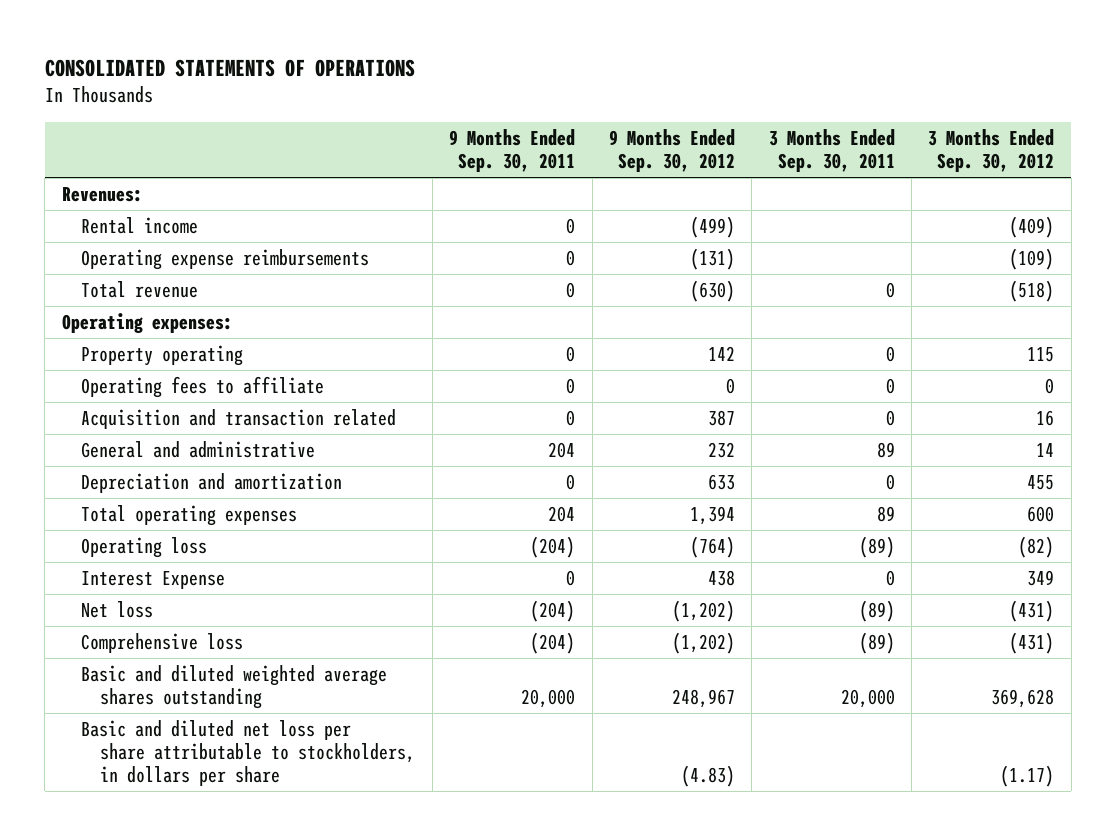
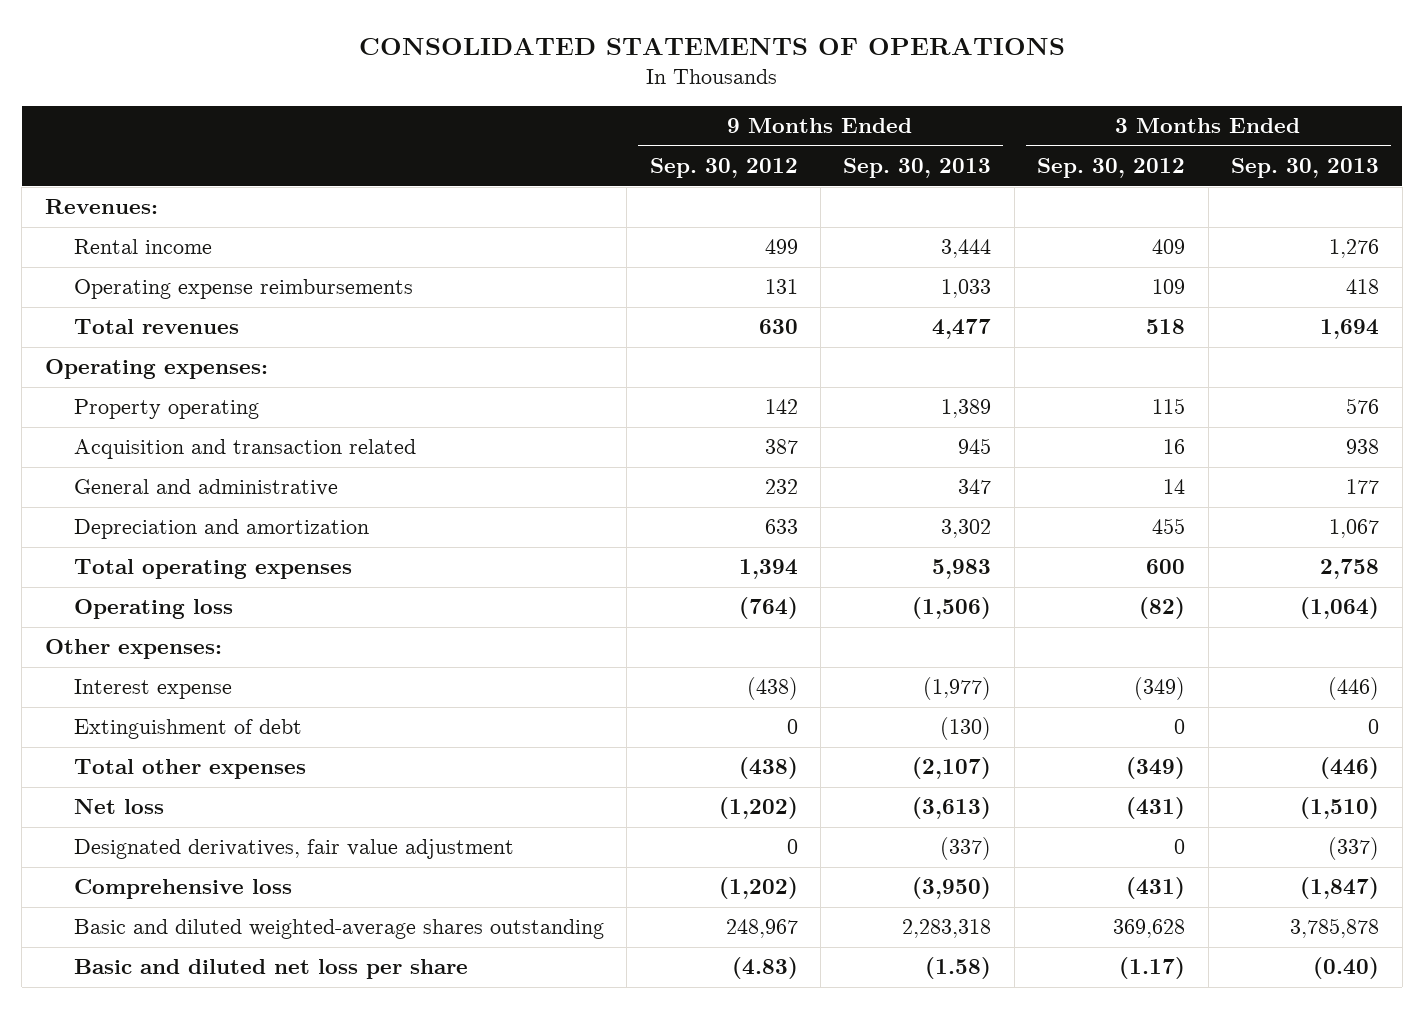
- | 9 Months Ended Sep. 30, 2011 | 9 Months Ended Sep. 30, 2012 | 3 Months Ended Sep. 30, 2011 | 3 Months Ended Sep. 30, 2012
+ | 9 Months Ended Sep. 30, 2012 | 9 Months Ended Sep. 30, 2013 | 3 Months Ended Sep. 30, 2012 | 3 Months Ended Sep. 30, 2013
- Rental income | 0 | (499) | | (409)
- Operating expense reimbursements | 0 | (131) | | (109)
- Total revenue | 0 | (630) | 0 | (518)
+ Rental income | 499 | 3,444 | 409 | 1,276
+ Operating expense reimbursements | 131 | 1,033 | 109 | 418
+ Total revenues | 630 | 4,477 | 518 | 1,694
- Operating fees to affiliate | 0 | 0 | 0 | 0
- Interest Expense | 0 | 438 | 0 | 349
+ Other expenses:
+ Interest expense | (438) | (1,977) | (349) | (446)
+ Extinguishment of debt | 0 | (130) | 0 | 0
+ Total other expenses | (438) | (2,107) | (349) | (446)
+ Designated derivatives, fair value adjustment | 0 | (337) | 0 | (337)
- Basic and diluted weighted average shares outstanding | 20,000 | 248,967 | 20,000 | 369,628
- Basic and diluted net loss per share attributable to stockholders, in dollars per share | | (4.83) | | (1.17)
+ Basic and diluted weighted-average shares outstanding | 248,967 | 2,283,318 | 369,628 | 3,785,878
+ Basic and diluted net loss per share | (4.83) | (1.58) | (1.17) | (0.40)

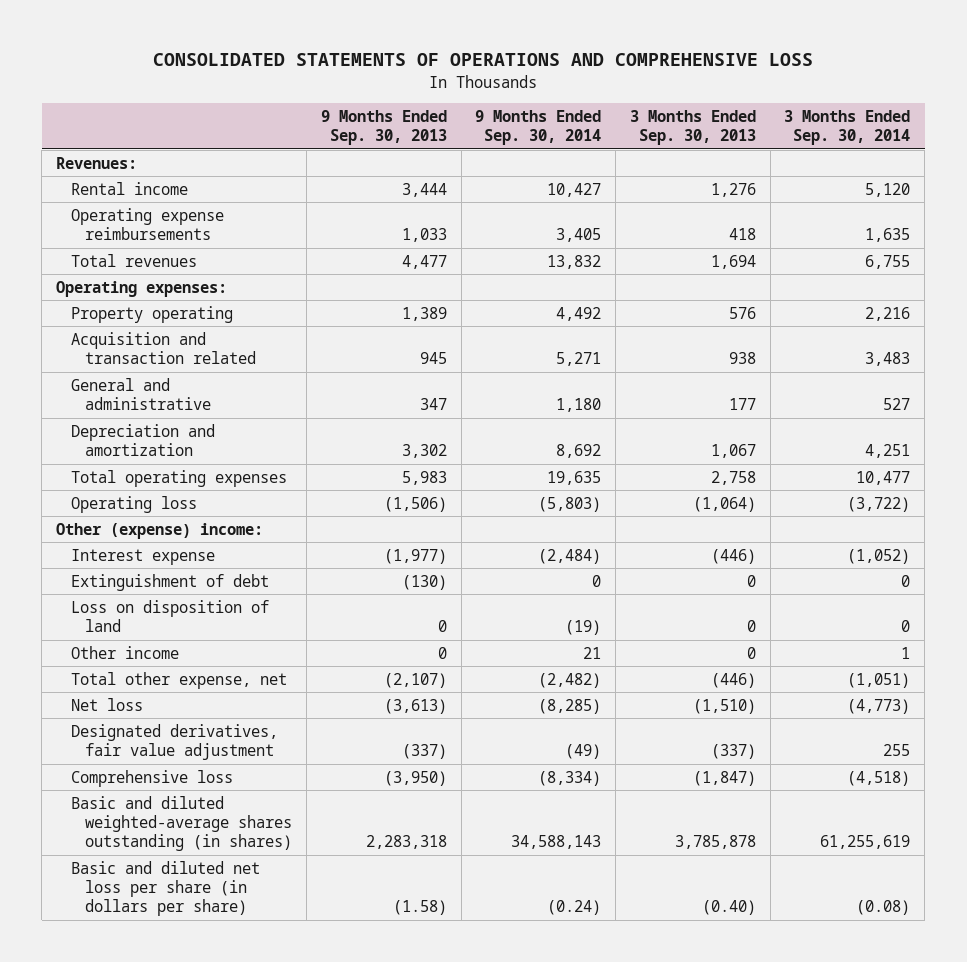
- CONSOLIDATED STATEMENTS OF OPERATIONS
+ CONSOLIDATED STATEMENTS OF OPERATIONS AND COMPREHENSIVE LOSS
- | 9 Months Ended Sep. 30, 2012 | 9 Months Ended Sep. 30, 2013 | 3 Months Ended Sep. 30, 2012 | 3 Months Ended Sep. 30, 2013
+ | 9 Months Ended Sep. 30, 2013 | 9 Months Ended Sep. 30, 2014 | 3 Months Ended Sep. 30, 2013 | 3 Months Ended Sep. 30, 2014
- Other expenses:
+ Other (expense) income:
- Total other expenses | (438) | (2,107) | (349) | (446)
+ Loss on disposition of land | 0 | (19) | 0 | 0
+ Other income | 0 | 21 | 0 | 1
+ Total other expense, net | (2,107) | (2,482) | (446) | (1,051)
- Basic and diluted weighted-average shares outstanding | 248,967 | 2,283,318 | 369,628 | 3,785,878
- Basic and diluted net loss per share | (4.83) | (1.58) | (1.17) | (0.40)
+ Basic and diluted weighted-average shares outstanding (in shares) | 2,283,318 | 34,588,143 | 3,785,878 | 61,255,619
+ Basic and diluted net loss per share (in dollars per share) | (1.58) | (0.24) | (0.40) | (0.08)

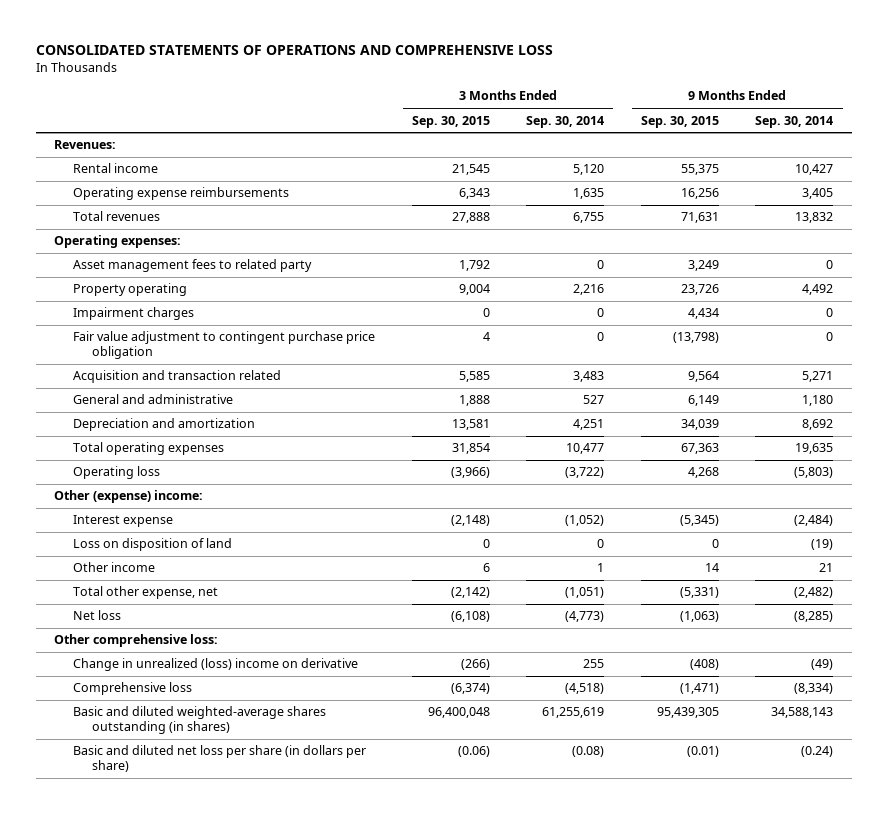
- | 9 Months Ended Sep. 30, 2013 | 9 Months Ended Sep. 30, 2014 | 3 Months Ended Sep. 30, 2013 | 3 Months Ended Sep. 30, 2014
+ | 3 Months Ended Sep. 30, 2015 | 3 Months Ended Sep. 30, 2014 | 9 Months Ended Sep. 30, 2015 | 9 Months Ended Sep. 30, 2014
+ Asset management fees to related party | 1,792 | 0 | 3,249 | 0
+ Impairment charges | 0 | 0 | 4,434 | 0
+ Fair value adjustment to contingent purchase price obligation | 4 | 0 | (13,798) | 0
- Extinguishment of debt | (130) | 0 | 0 | 0
- Designated derivatives, fair value adjustment | (337) | (49) | (337) | 255
+ Other comprehensive loss:
+ Change in unrealized (loss) income on derivative | (266) | 255 | (408) | (49)

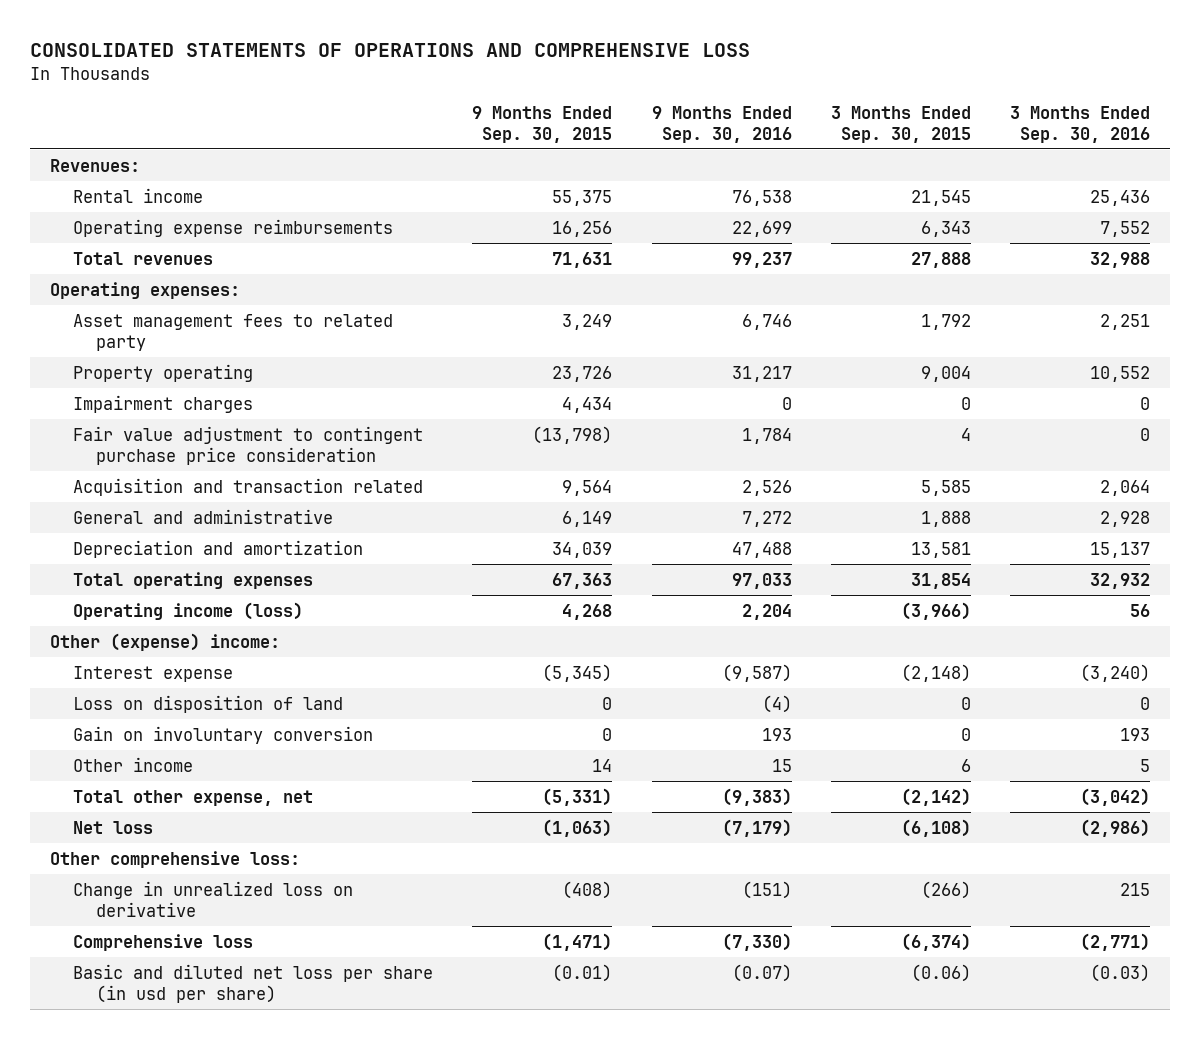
- | 3 Months Ended Sep. 30, 2015 | 3 Months Ended Sep. 30, 2014 | 9 Months Ended Sep. 30, 2015 | 9 Months Ended Sep. 30, 2014
+ | 9 Months Ended Sep. 30, 2015 | 9 Months Ended Sep. 30, 2016 | 3 Months Ended Sep. 30, 2015 | 3 Months Ended Sep. 30, 2016
- Fair value adjustment to contingent purchase price obligation | 4 | 0 | (13,798) | 0
+ Fair value adjustment to contingent purchase price consideration | (13,798) | 1,784 | 4 | 0
- Operating loss | (3,966) | (3,722) | 4,268 | (5,803)
+ Operating income (loss) | 4,268 | 2,204 | (3,966) | 56
+ Gain on involuntary conversion | 0 | 193 | 0 | 193
- Change in unrealized (loss) income on derivative | (266) | 255 | (408) | (49)
+ Change in unrealized loss on derivative | (408) | (151) | (266) | 215
- Basic and diluted weighted-average shares outstanding (in shares) | 96,400,048 | 61,255,619 | 95,439,305 | 34,588,143
- Basic and diluted net loss per share (in dollars per share) | (0.06) | (0.08) | (0.01) | (0.24)
+ Basic and diluted net loss per share (in usd per share) | (0.01) | (0.07) | (0.06) | (0.03)

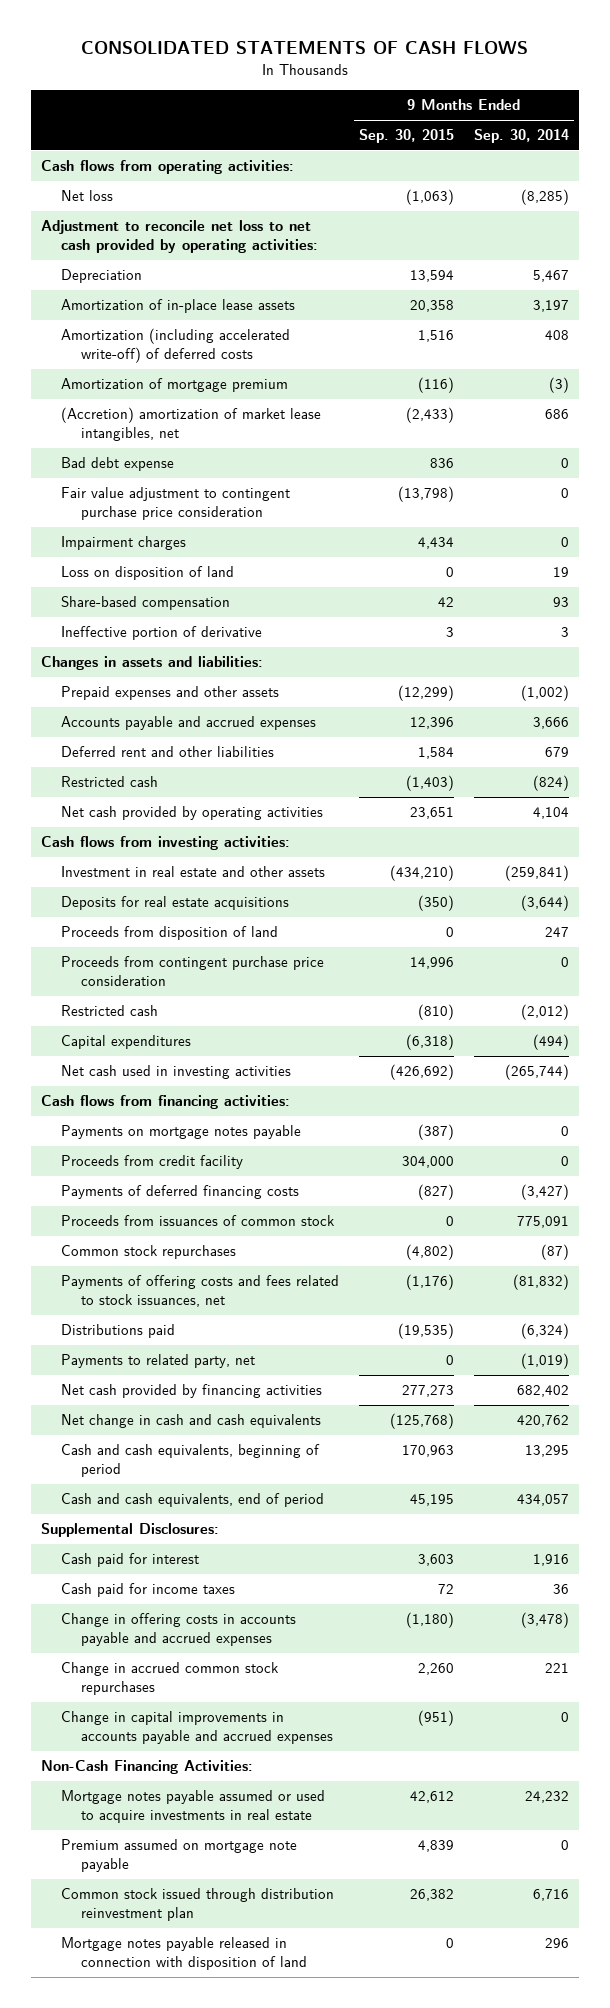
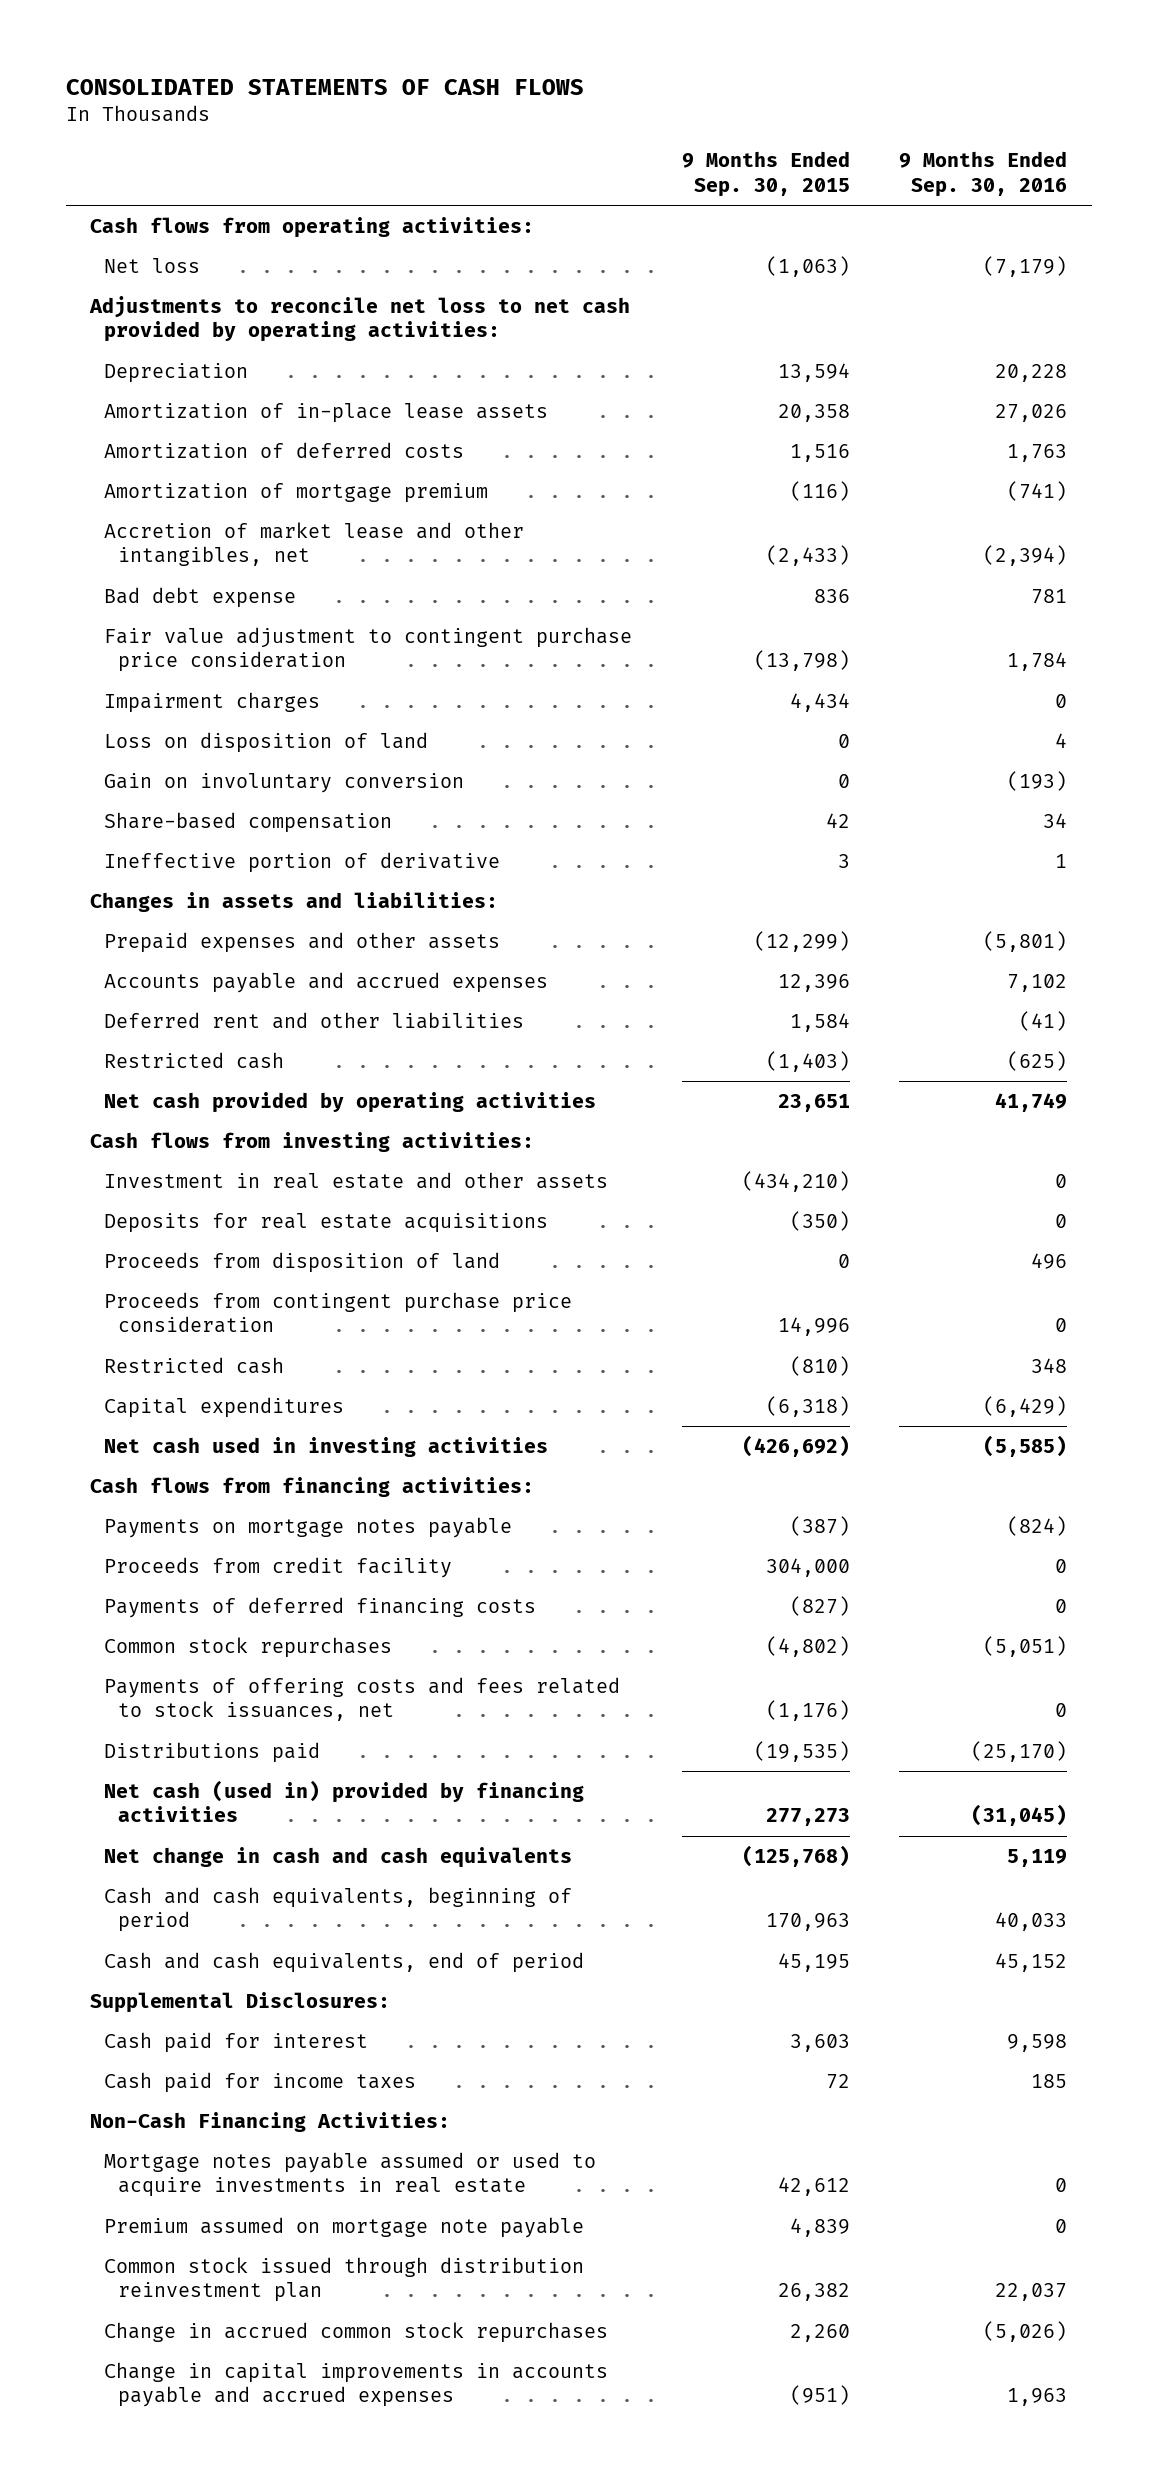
- | 9 Months Ended Sep. 30, 2015 | 9 Months Ended Sep. 30, 2014
+ | 9 Months Ended Sep. 30, 2015 | 9 Months Ended Sep. 30, 2016
- Adjustment to reconcile net loss to net cash provided by operating activities:
+ Adjustments to reconcile net loss to net cash provided by operating activities:
- Amortization (including accelerated write-off) of deferred costs | 1,516 | 408
+ Amortization of deferred costs | 1,516 | 1,763
- (Accretion) amortization of market lease intangibles, net | (2,433) | 686
+ Accretion of market lease and other intangibles, net | (2,433) | (2,394)
+ Gain on involuntary conversion | 0 | (193)
- Proceeds from issuances of common stock | 0 | 775,091
- Payments to related party, net | 0 | (1,019)
- Net cash provided by financing activities | 277,273 | 682,402
+ Net cash (used in) provided by financing activities | 277,273 | (31,045)
- Change in offering costs in accounts payable and accrued expenses | (1,180) | (3,478)
- Mortgage notes payable released in connection with disposition of land | 0 | 296
moved down: Change in accrued common stock repurchases | 2,260 | (5,026)
moved down: Change in capital improvements in accounts payable and accrued expenses | (951) | 1,963

